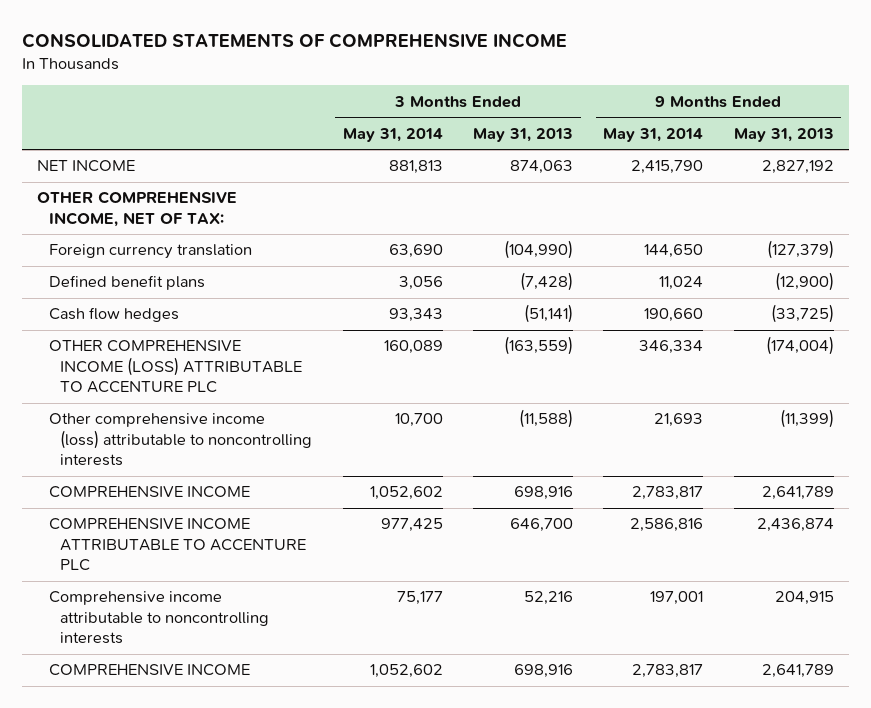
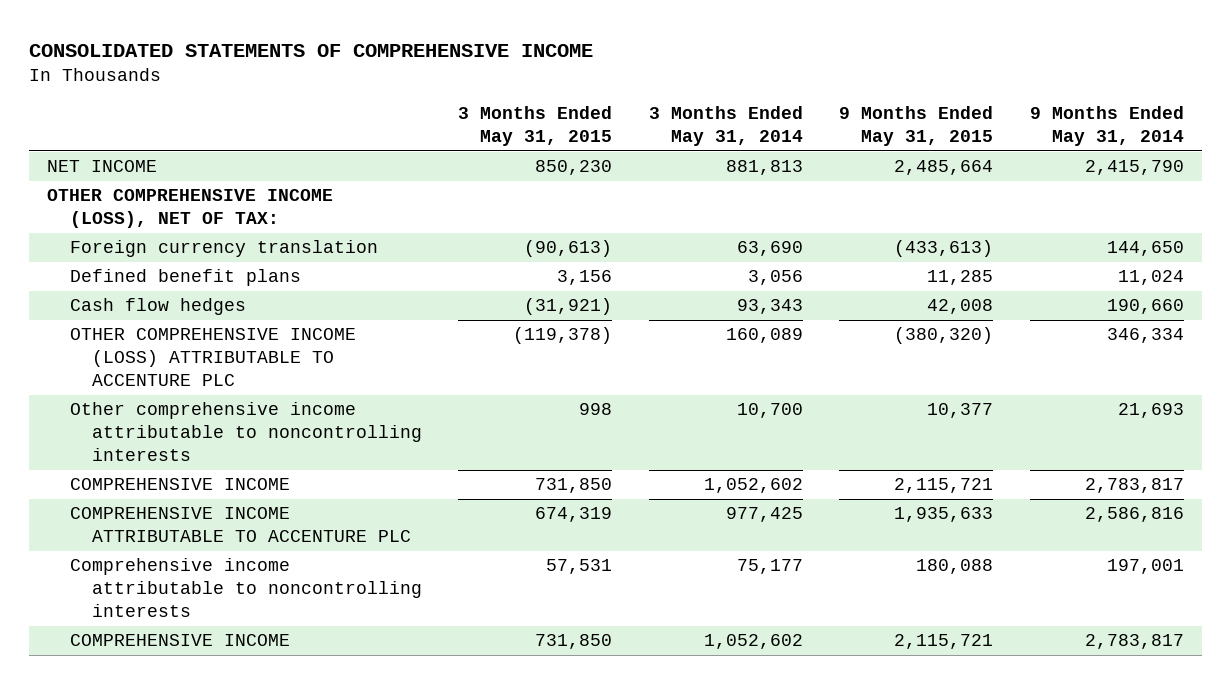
- | 3 Months Ended May 31, 2014 | 3 Months Ended May 31, 2013 | 9 Months Ended May 31, 2014 | 9 Months Ended May 31, 2013
+ | 3 Months Ended May 31, 2015 | 3 Months Ended May 31, 2014 | 9 Months Ended May 31, 2015 | 9 Months Ended May 31, 2014
- OTHER COMPREHENSIVE INCOME, NET OF TAX:
+ OTHER COMPREHENSIVE INCOME (LOSS), NET OF TAX:
- Other comprehensive income (loss) attributable to noncontrolling interests | 10,700 | (11,588) | 21,693 | (11,399)
+ Other comprehensive income attributable to noncontrolling interests | 998 | 10,700 | 10,377 | 21,693

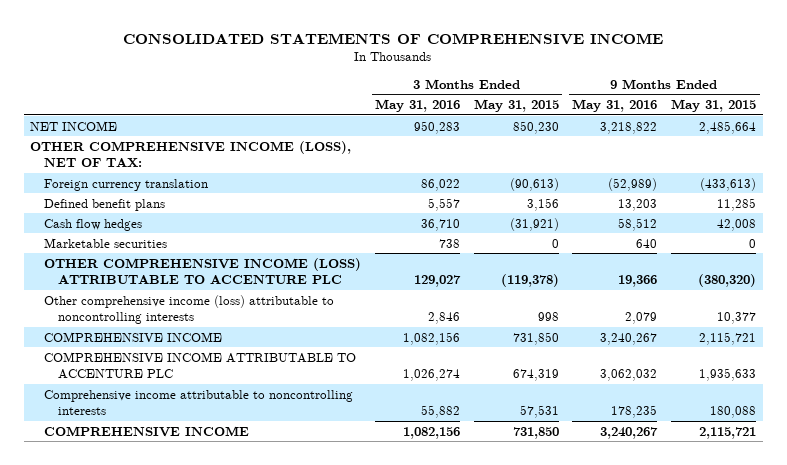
- | 3 Months Ended May 31, 2015 | 3 Months Ended May 31, 2014 | 9 Months Ended May 31, 2015 | 9 Months Ended May 31, 2014
+ | 3 Months Ended May 31, 2016 | 3 Months Ended May 31, 2015 | 9 Months Ended May 31, 2016 | 9 Months Ended May 31, 2015
+ Marketable securities | 738 | 0 | 640 | 0
- Other comprehensive income attributable to noncontrolling interests | 998 | 10,700 | 10,377 | 21,693
+ Other comprehensive income (loss) attributable to noncontrolling interests | 2,846 | 998 | 2,079 | 10,377

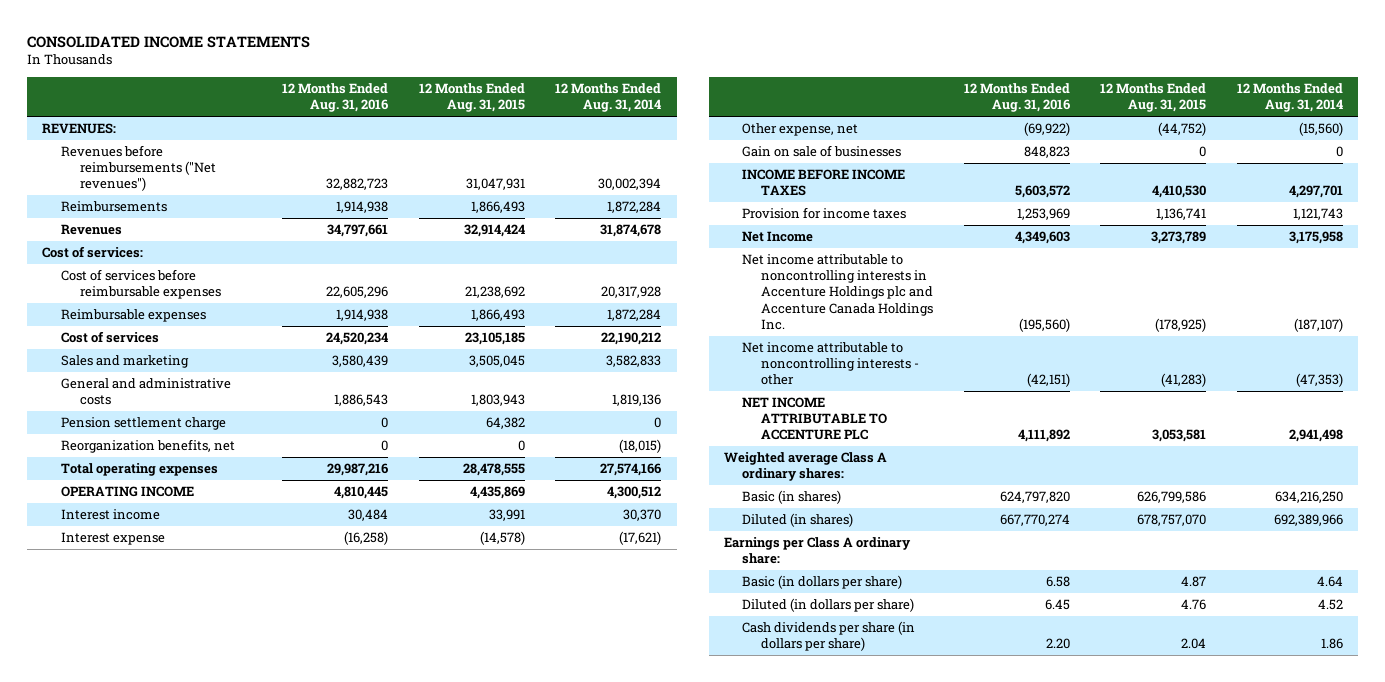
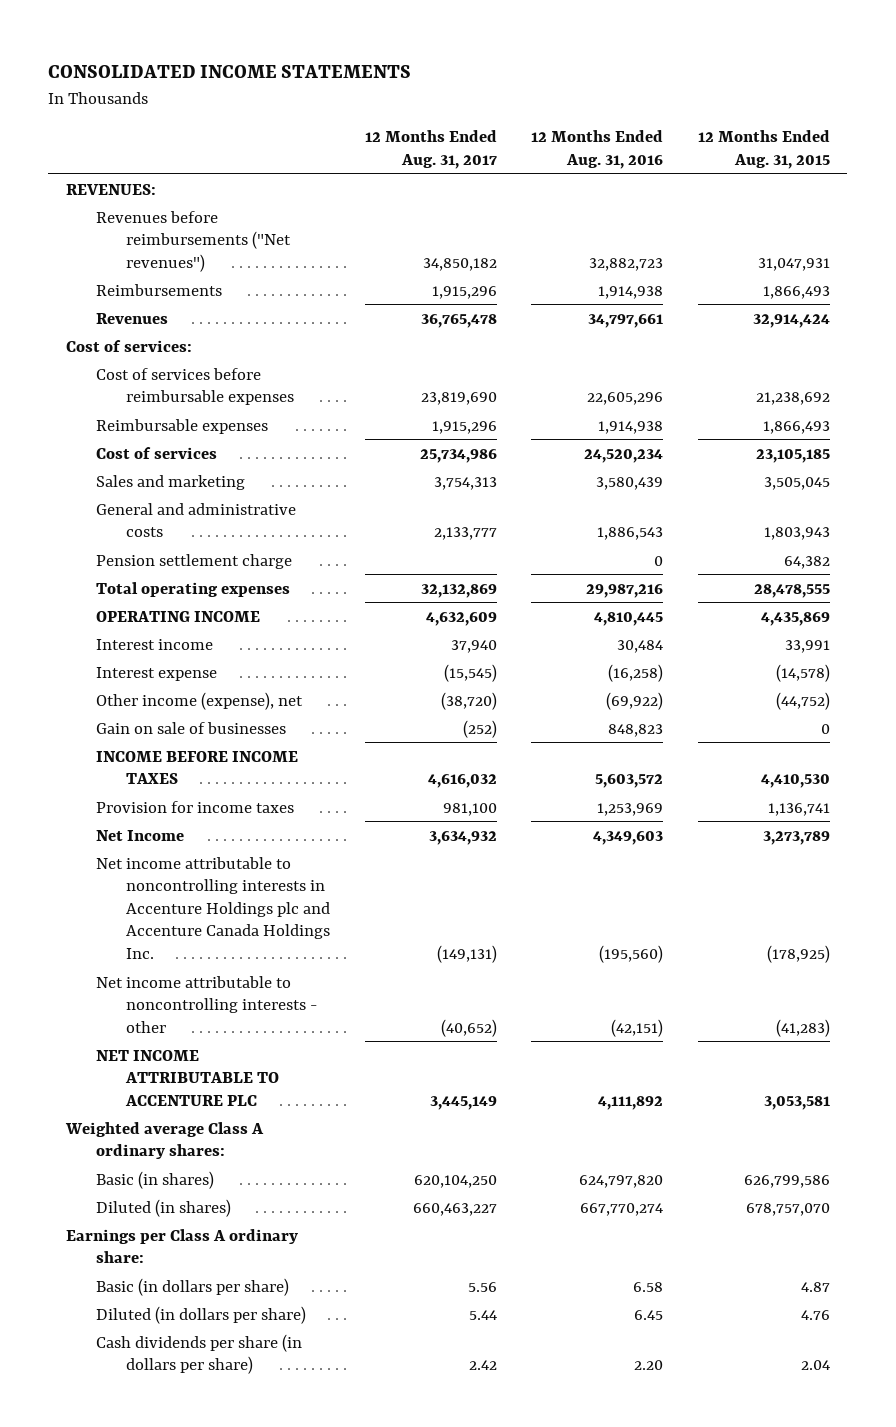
- | 12 Months Ended Aug. 31, 2016 | 12 Months Ended Aug. 31, 2015 | 12 Months Ended Aug. 31, 2014
+ | 12 Months Ended Aug. 31, 2017 | 12 Months Ended Aug. 31, 2016 | 12 Months Ended Aug. 31, 2015
- Reorganization benefits, net | 0 | 0 | (18,015)
- Other expense, net | (69,922) | (44,752) | (15,560)
+ Other income (expense), net | (38,720) | (69,922) | (44,752)

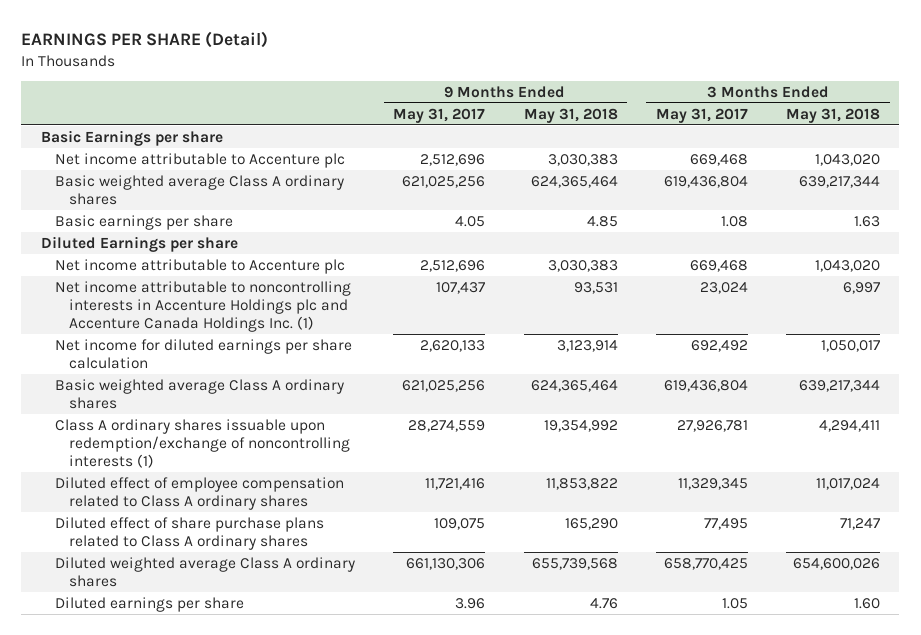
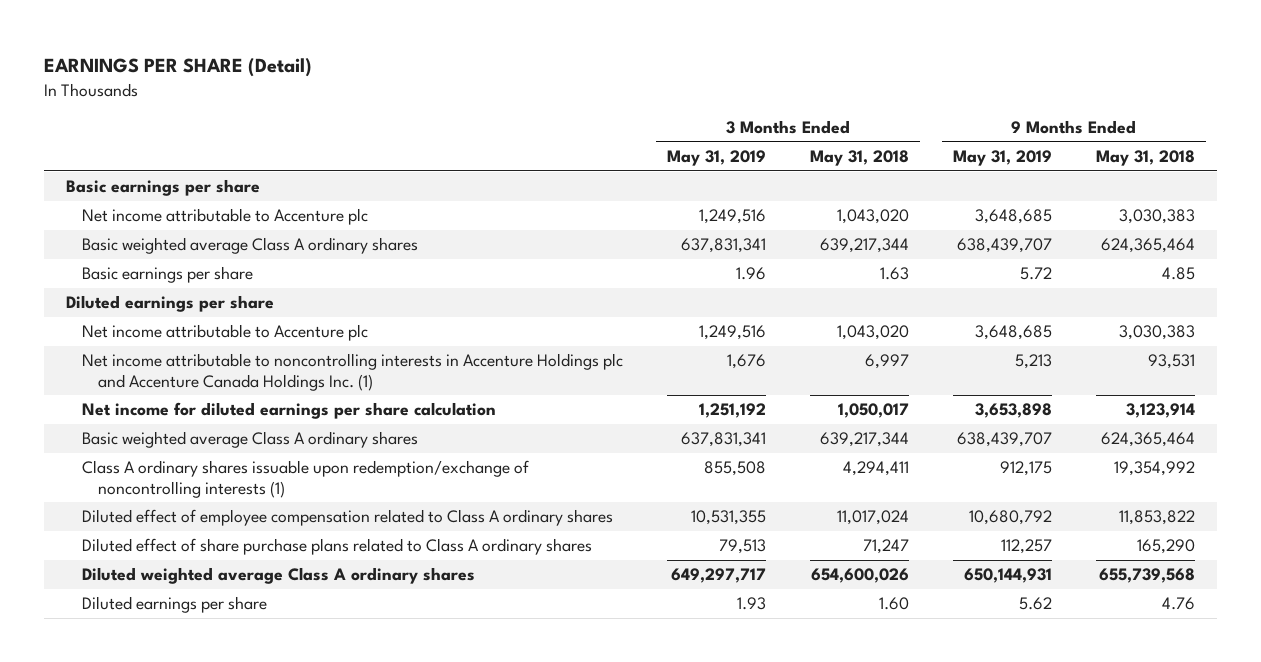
- | 9 Months Ended May 31, 2017 | 9 Months Ended May 31, 2018 | 3 Months Ended May 31, 2017 | 3 Months Ended May 31, 2018
+ | 3 Months Ended May 31, 2019 | 3 Months Ended May 31, 2018 | 9 Months Ended May 31, 2019 | 9 Months Ended May 31, 2018
- Basic Earnings per share
+ Basic earnings per share
- Diluted Earnings per share
+ Diluted earnings per share

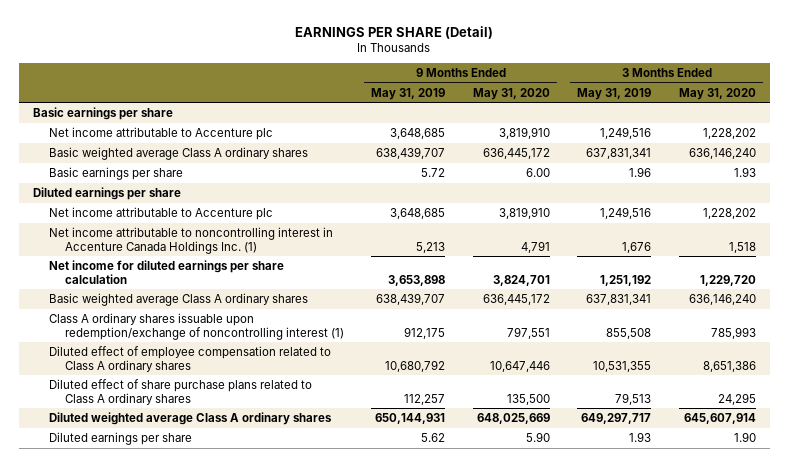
- | 3 Months Ended May 31, 2019 | 3 Months Ended May 31, 2018 | 9 Months Ended May 31, 2019 | 9 Months Ended May 31, 2018
+ | 9 Months Ended May 31, 2019 | 9 Months Ended May 31, 2020 | 3 Months Ended May 31, 2019 | 3 Months Ended May 31, 2020
- Net income attributable to noncontrolling interests in Accenture Holdings plc and Accenture Canada Holdings Inc. (1) | 1,676 | 6,997 | 5,213 | 93,531
+ Net income attributable to noncontrolling interest in Accenture Canada Holdings Inc. (1) | 5,213 | 4,791 | 1,676 | 1,518
- Class A ordinary shares issuable upon redemption/exchange of noncontrolling interests (1) | 855,508 | 4,294,411 | 912,175 | 19,354,992
+ Class A ordinary shares issuable upon redemption/exchange of noncontrolling interest (1) | 912,175 | 797,551 | 855,508 | 785,993

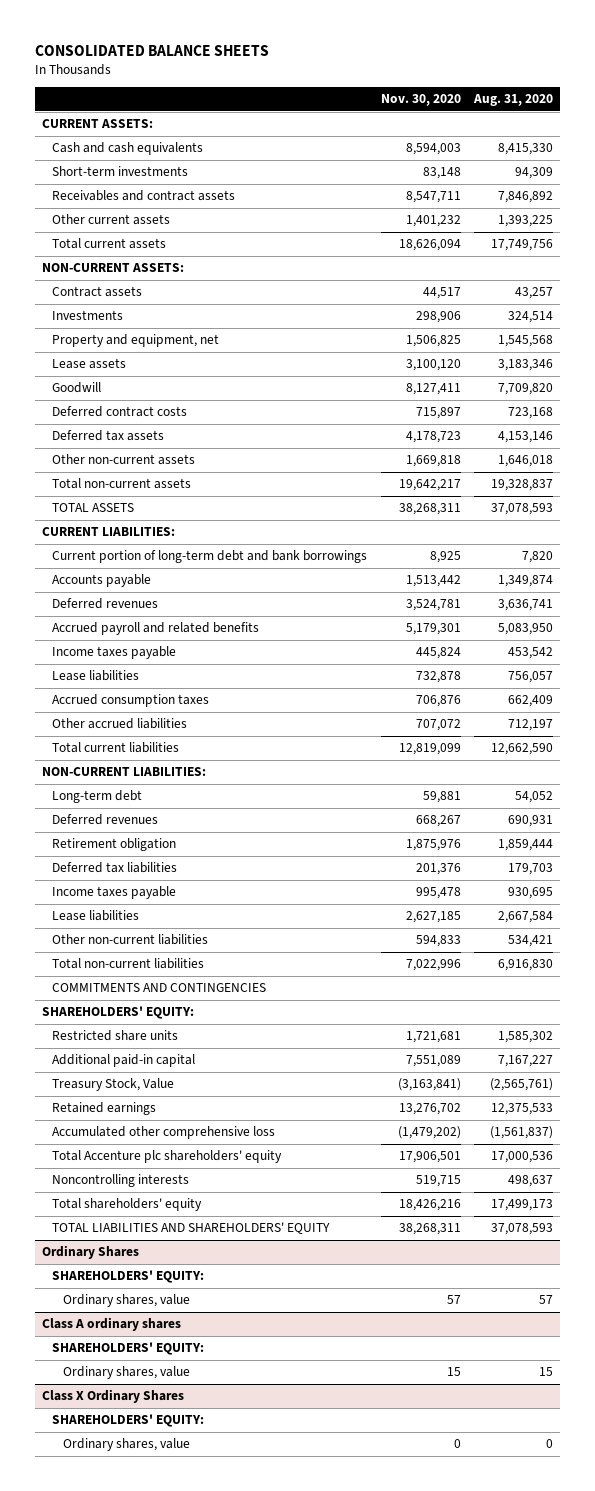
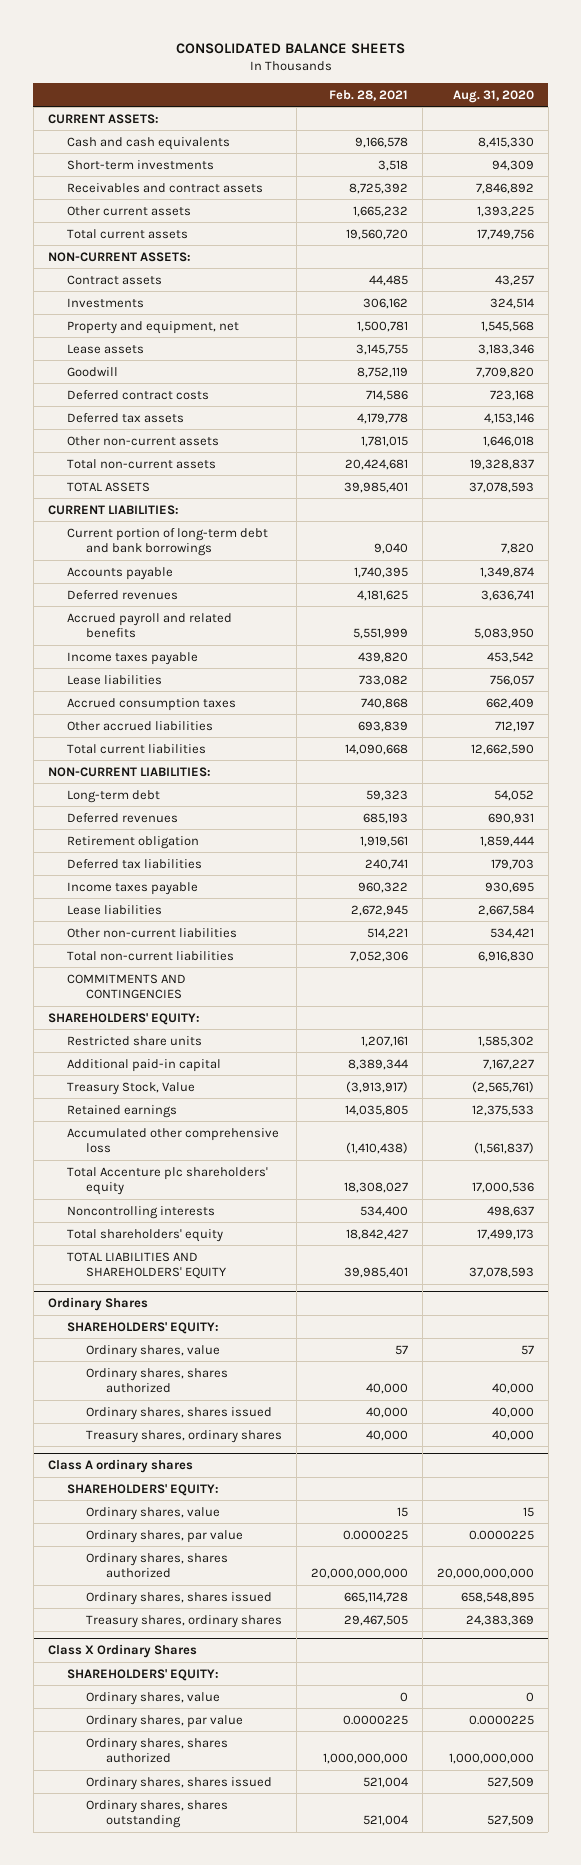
- | Nov. 30, 2020 | Aug. 31, 2020
+ | Feb. 28, 2021 | Aug. 31, 2020
@ Ordinary Shares
+ Ordinary shares, shares authorized | 40,000 | 40,000
+ Ordinary shares, shares issued | 40,000 | 40,000
+ Treasury shares, ordinary shares | 40,000 | 40,000
@ Class A ordinary shares
+ Ordinary shares, par value | 0.0000225 | 0.0000225
+ Ordinary shares, shares authorized | 20,000,000,000 | 20,000,000,000
+ Ordinary shares, shares issued | 665,114,728 | 658,548,895
+ Treasury shares, ordinary shares | 29,467,505 | 24,383,369
@ Class X Ordinary Shares
+ Ordinary shares, par value | 0.0000225 | 0.0000225
+ Ordinary shares, shares authorized | 1,000,000,000 | 1,000,000,000
+ Ordinary shares, shares issued | 521,004 | 527,509
+ Ordinary shares, shares outstanding | 521,004 | 527,509

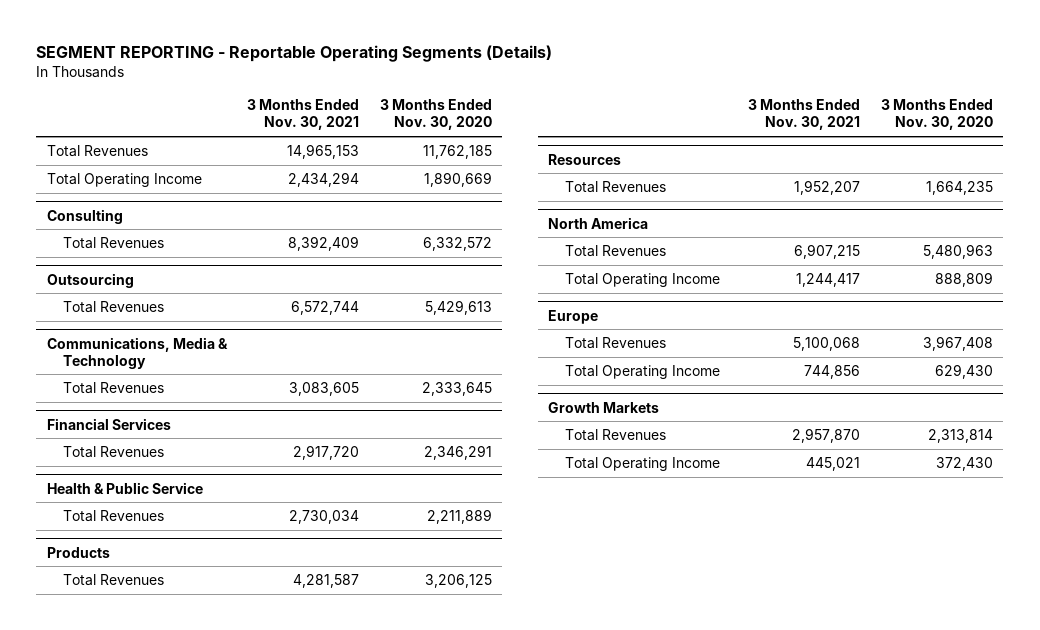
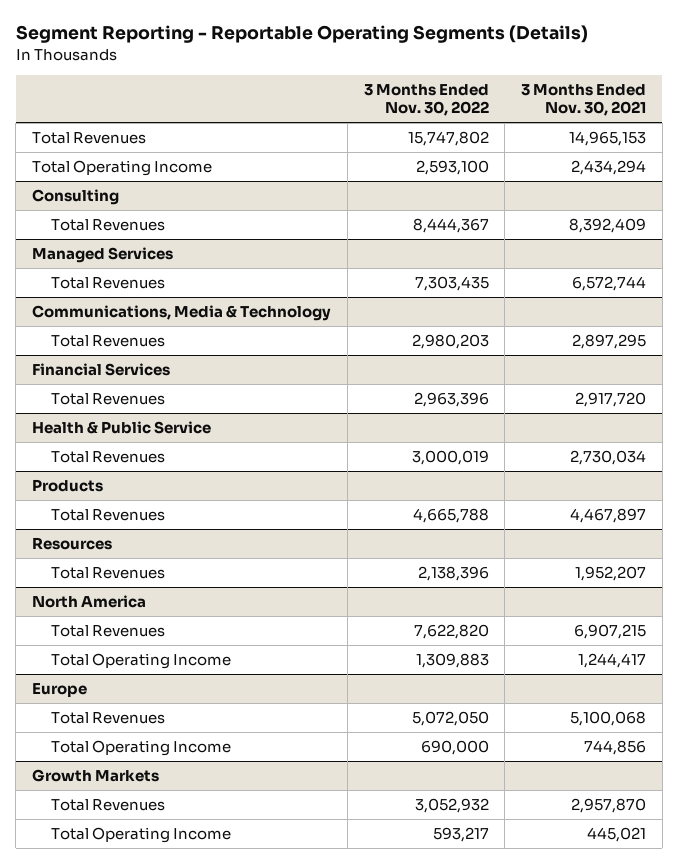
- SEGMENT REPORTING - Reportable Operating Segments (Details)
+ Segment Reporting - Reportable Operating Segments (Details)
- | 3 Months Ended Nov. 30, 2021 | 3 Months Ended Nov. 30, 2020
+ | 3 Months Ended Nov. 30, 2022 | 3 Months Ended Nov. 30, 2021
- Outsourcing
+ Managed Services
@ Communications, Media & Technology
- Total Revenues | 3,083,605 | 2,333,645
+ Total Revenues | 2,980,203 | 2,897,295
@ Products
- Total Revenues | 4,281,587 | 3,206,125
+ Total Revenues | 4,665,788 | 4,467,897

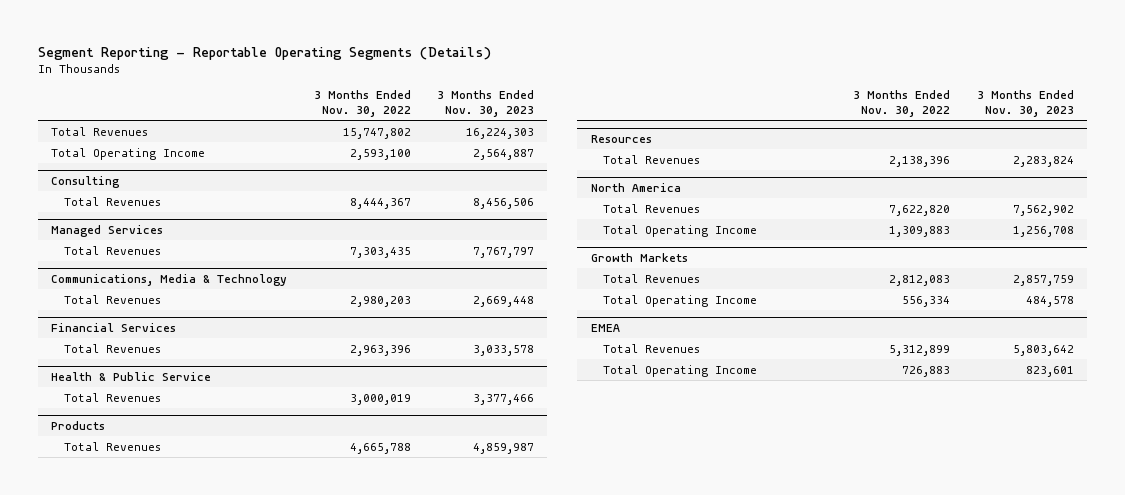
- | 3 Months Ended Nov. 30, 2022 | 3 Months Ended Nov. 30, 2021
+ | 3 Months Ended Nov. 30, 2022 | 3 Months Ended Nov. 30, 2023
- Europe
- Total Revenues | 5,072,050 | 5,100,068
- Total Operating Income | 690,000 | 744,856
@ Growth Markets
- Total Revenues | 3,052,932 | 2,957,870
- Total Operating Income | 593,217 | 445,021
+ Total Revenues | 2,812,083 | 2,857,759
+ Total Operating Income | 556,334 | 484,578
+ EMEA
+ Total Revenues | 5,312,899 | 5,803,642
+ Total Operating Income | 726,883 | 823,601

